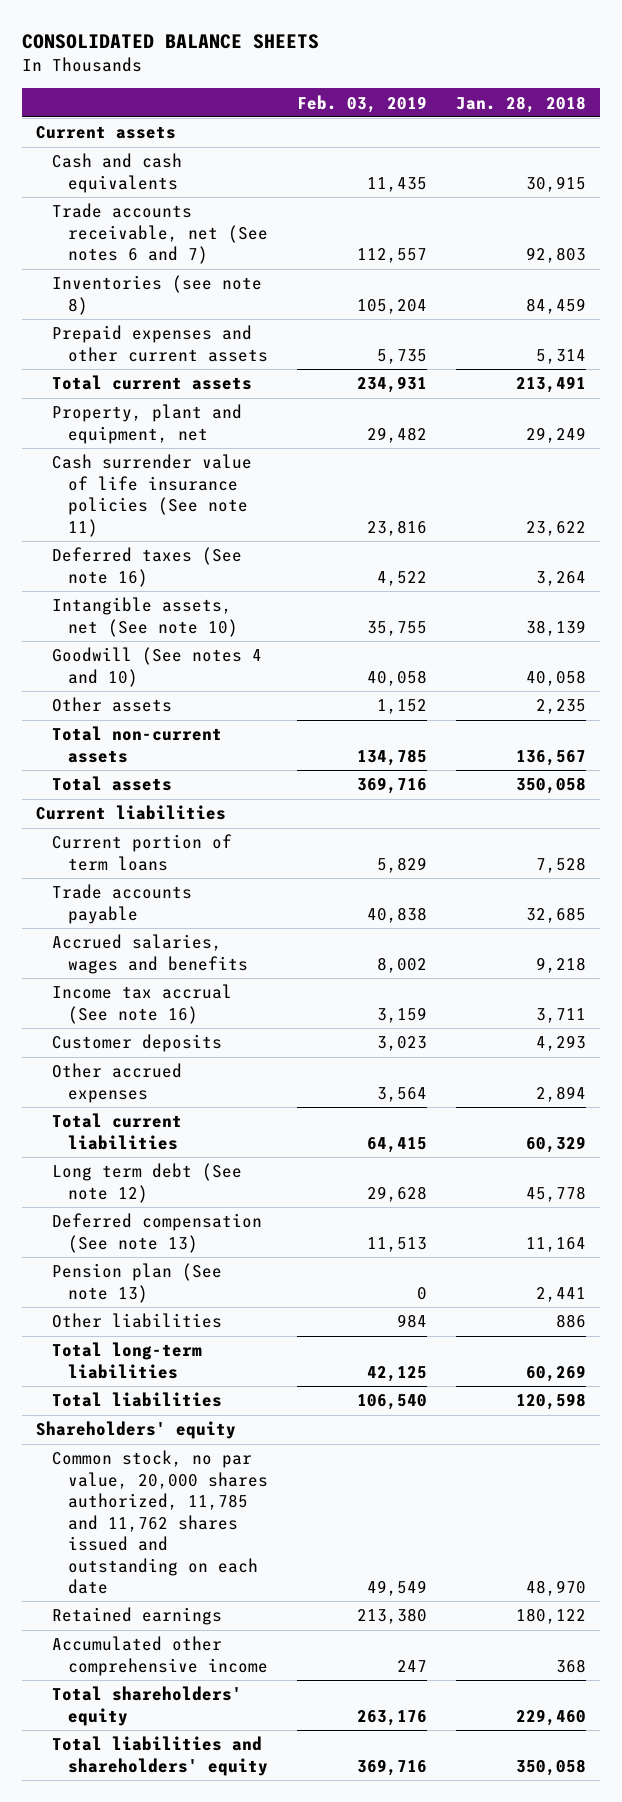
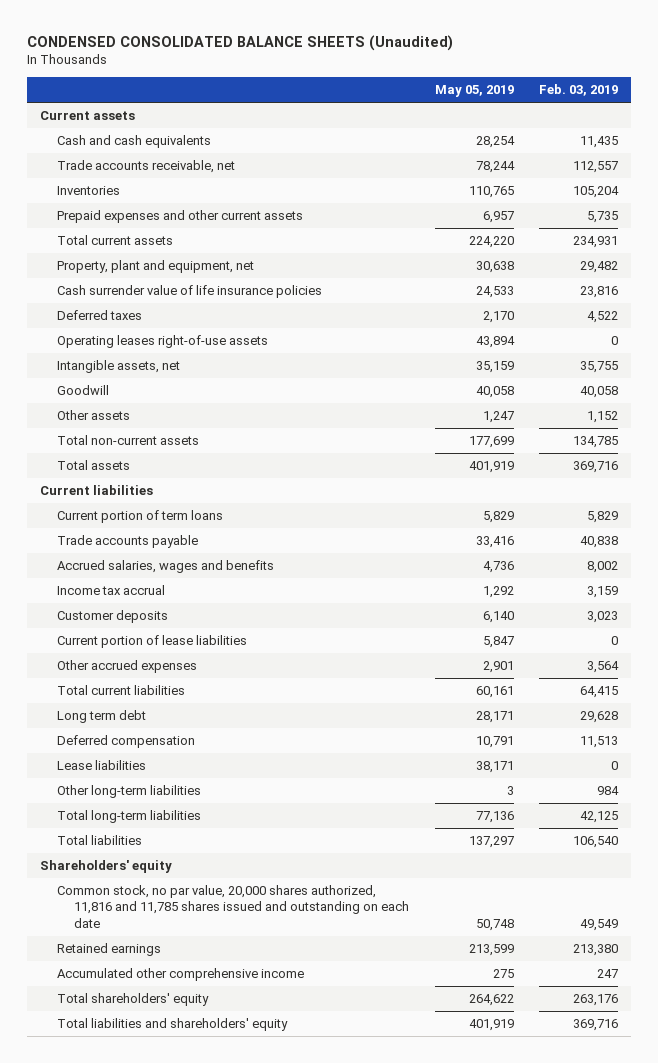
- CONSOLIDATED BALANCE SHEETS
+ CONDENSED CONSOLIDATED BALANCE SHEETS (Unaudited)
- | Feb. 03, 2019 | Jan. 28, 2018
+ | May 05, 2019 | Feb. 03, 2019
- Trade accounts receivable, net (See notes 6 and 7) | 112,557 | 92,803
- Inventories (see note 8) | 105,204 | 84,459
+ Trade accounts receivable, net | 78,244 | 112,557
+ Inventories | 110,765 | 105,204
- Cash surrender value of life insurance policies (See note 11) | 23,816 | 23,622
- Deferred taxes (See note 16) | 4,522 | 3,264
- Intangible assets, net (See note 10) | 35,755 | 38,139
- Goodwill (See notes 4 and 10) | 40,058 | 40,058
+ Cash surrender value of life insurance policies | 24,533 | 23,816
+ Deferred taxes | 2,170 | 4,522
+ Operating leases right-of-use assets | 43,894 | 0
+ Intangible assets, net | 35,159 | 35,755
+ Goodwill | 40,058 | 40,058
- Income tax accrual (See note 16) | 3,159 | 3,711
+ Income tax accrual | 1,292 | 3,159
+ Current portion of lease liabilities | 5,847 | 0
- Long term debt (See note 12) | 29,628 | 45,778
- Deferred compensation (See note 13) | 11,513 | 11,164
- Pension plan (See note 13) | 0 | 2,441
- Other liabilities | 984 | 886
+ Long term debt | 28,171 | 29,628
+ Deferred compensation | 10,791 | 11,513
+ Lease liabilities | 38,171 | 0
+ Other long-term liabilities | 3 | 984
- Common stock, no par value, 20,000 shares authorized, 11,785 and 11,762 shares issued and outstanding on each date | 49,549 | 48,970
+ Common stock, no par value, 20,000 shares authorized, 11,816 and 11,785 shares issued and outstanding on each date | 50,748 | 49,549

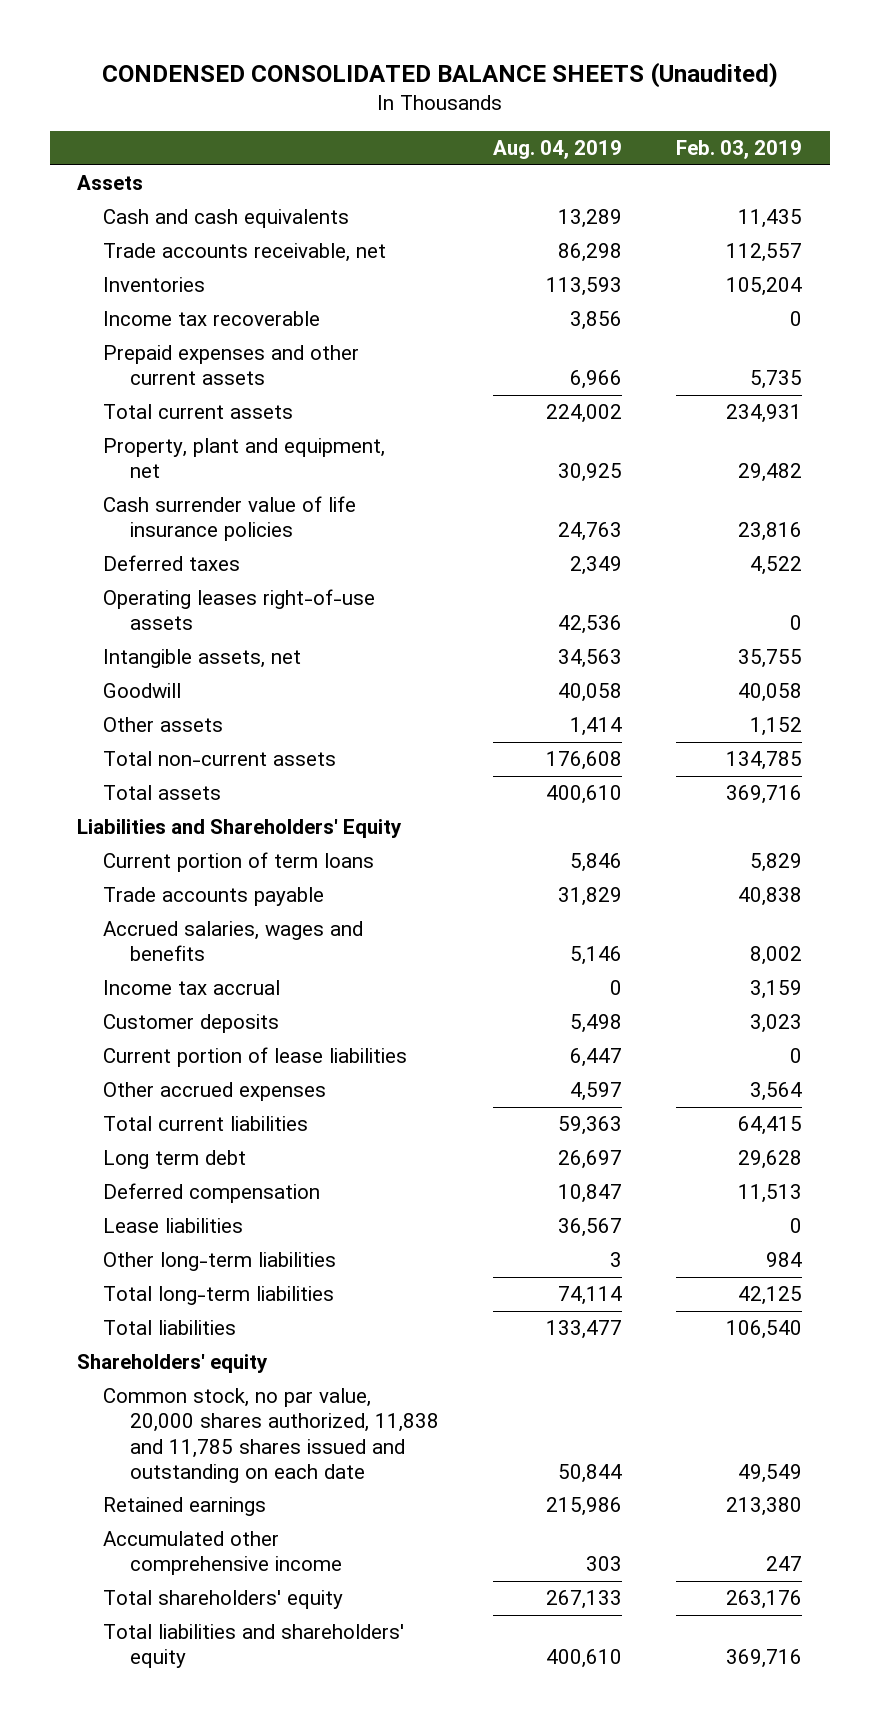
- | May 05, 2019 | Feb. 03, 2019
+ | Aug. 04, 2019 | Feb. 03, 2019
- Current assets
+ Assets
+ Income tax recoverable | 3,856 | 0
- Current liabilities
+ Liabilities and Shareholders' Equity
- Common stock, no par value, 20,000 shares authorized, 11,816 and 11,785 shares issued and outstanding on each date | 50,748 | 49,549
+ Common stock, no par value, 20,000 shares authorized, 11,838 and 11,785 shares issued and outstanding on each date | 50,844 | 49,549

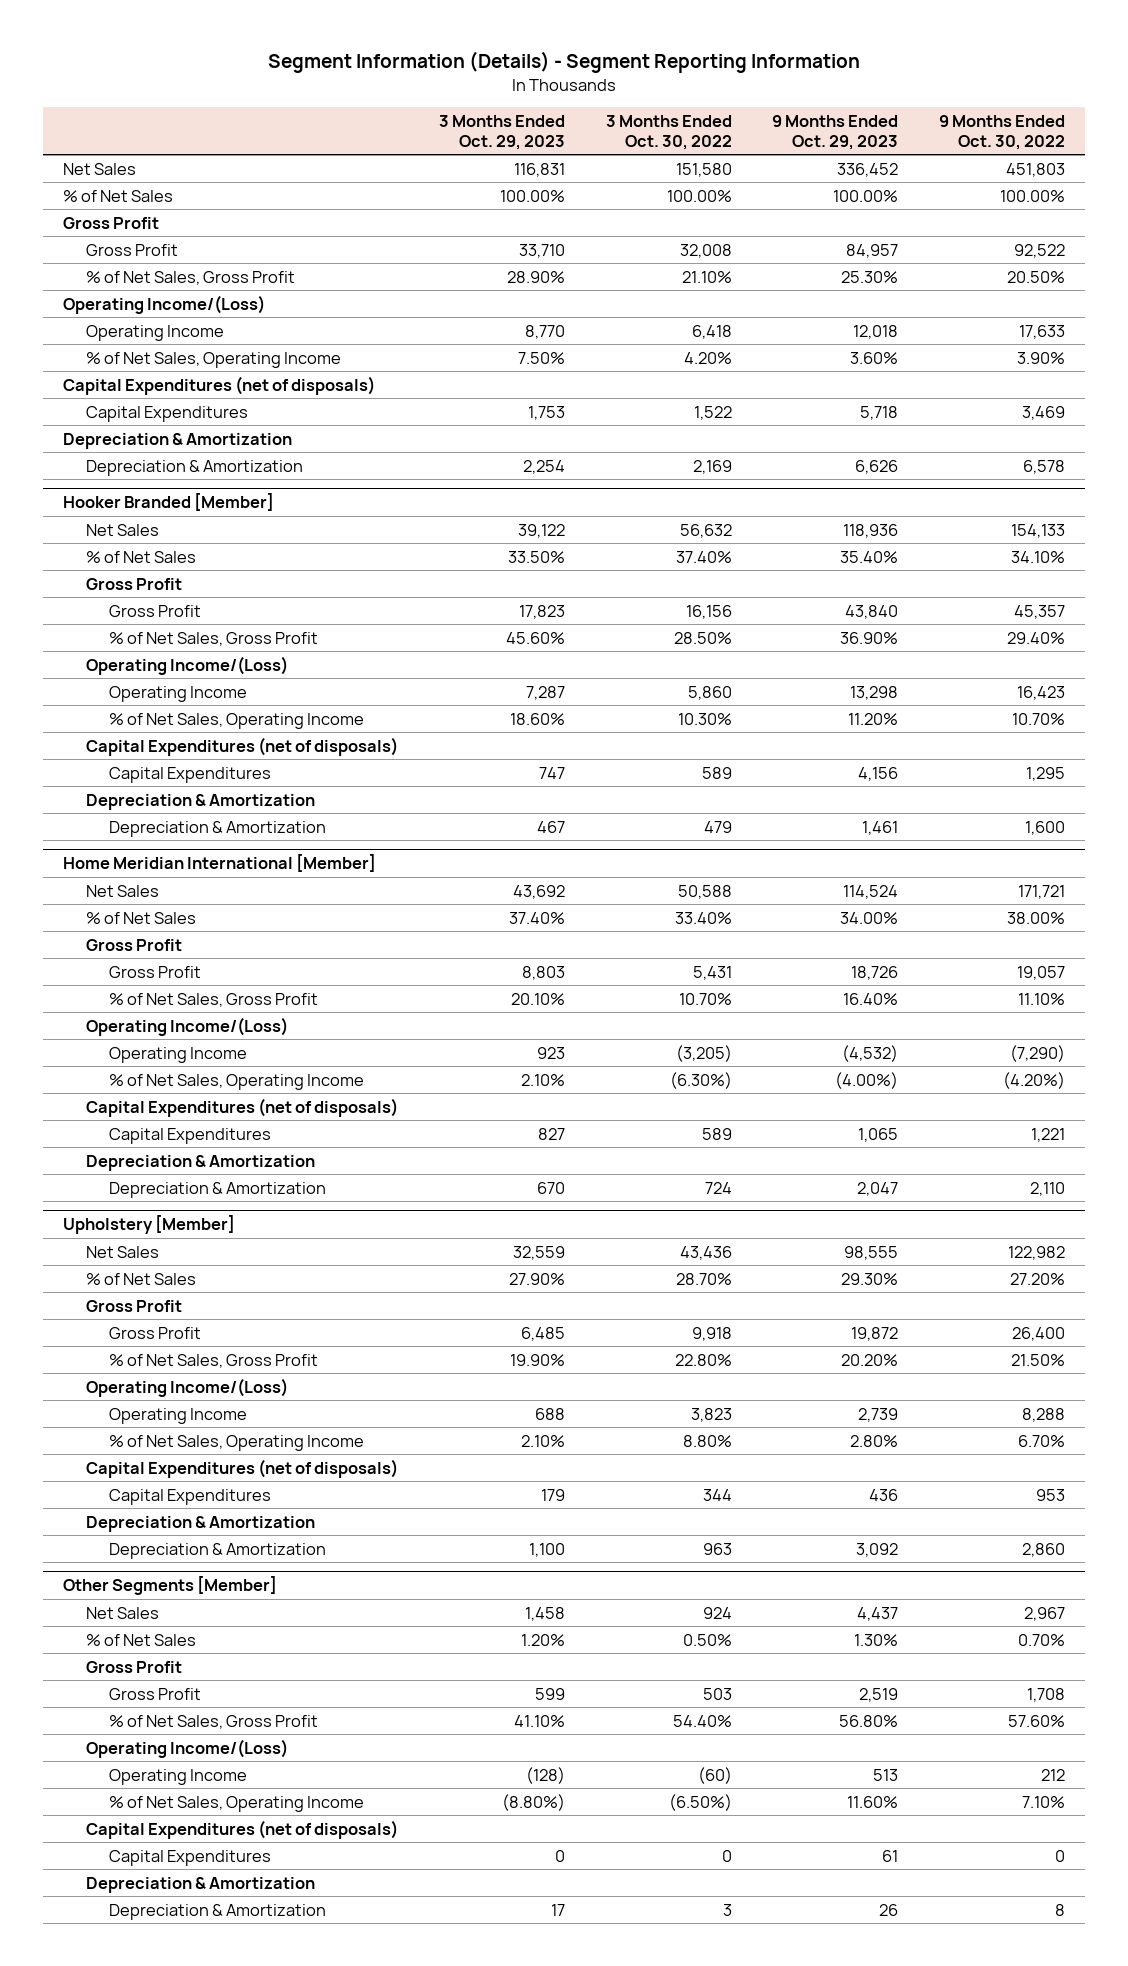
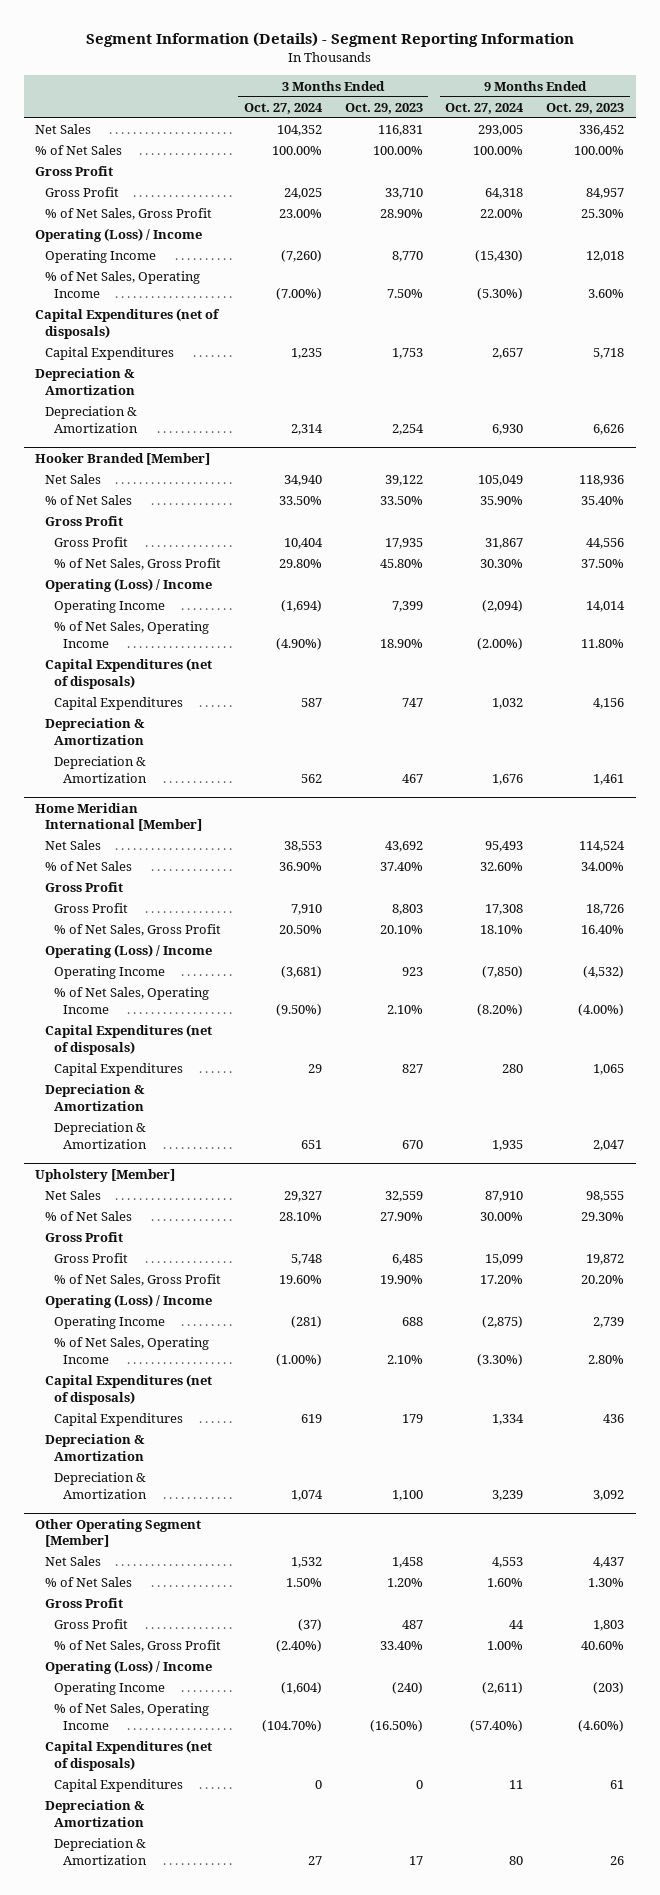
- | 3 Months Ended Oct. 29, 2023 | 3 Months Ended Oct. 30, 2022 | 9 Months Ended Oct. 29, 2023 | 9 Months Ended Oct. 30, 2022
+ | 3 Months Ended Oct. 27, 2024 | 3 Months Ended Oct. 29, 2023 | 9 Months Ended Oct. 27, 2024 | 9 Months Ended Oct. 29, 2023
- Operating Income/(Loss)
+ Operating (Loss) / Income
@ Hooker Branded [Member]
- Gross Profit | 17,823 | 16,156 | 43,840 | 45,357
- % of Net Sales, Gross Profit | 45.60% | 28.50% | 36.90% | 29.40%
- Operating Income/(Loss)
- Operating Income | 7,287 | 5,860 | 13,298 | 16,423
- % of Net Sales, Operating Income | 18.60% | 10.30% | 11.20% | 10.70%
+ Gross Profit | 10,404 | 17,935 | 31,867 | 44,556
+ % of Net Sales, Gross Profit | 29.80% | 45.80% | 30.30% | 37.50%
+ Operating (Loss) / Income
+ Operating Income | (1,694) | 7,399 | (2,094) | 14,014
+ % of Net Sales, Operating Income | (4.90%) | 18.90% | (2.00%) | 11.80%
@ Home Meridian International [Member]
- Operating Income/(Loss)
+ Operating (Loss) / Income
@ Upholstery [Member]
- Operating Income/(Loss)
+ Operating (Loss) / Income
- Other Segments [Member]
+ Other Operating Segment [Member]
- Gross Profit | 599 | 503 | 2,519 | 1,708
- % of Net Sales, Gross Profit | 41.10% | 54.40% | 56.80% | 57.60%
- Operating Income/(Loss)
- Operating Income | (128) | (60) | 513 | 212
- % of Net Sales, Operating Income | (8.80%) | (6.50%) | 11.60% | 7.10%
+ Gross Profit | (37) | 487 | 44 | 1,803
+ % of Net Sales, Gross Profit | (2.40%) | 33.40% | 1.00% | 40.60%
+ Operating (Loss) / Income
+ Operating Income | (1,604) | (240) | (2,611) | (203)
+ % of Net Sales, Operating Income | (104.70%) | (16.50%) | (57.40%) | (4.60%)

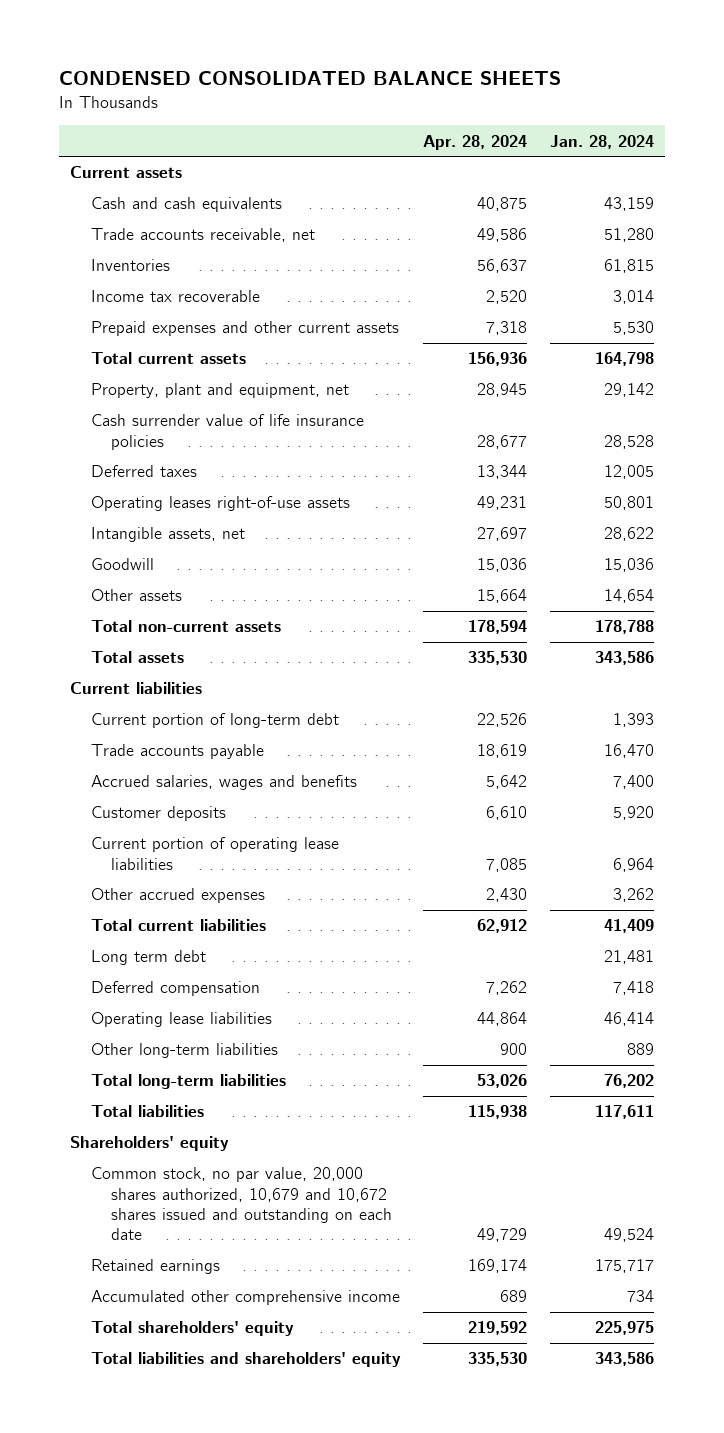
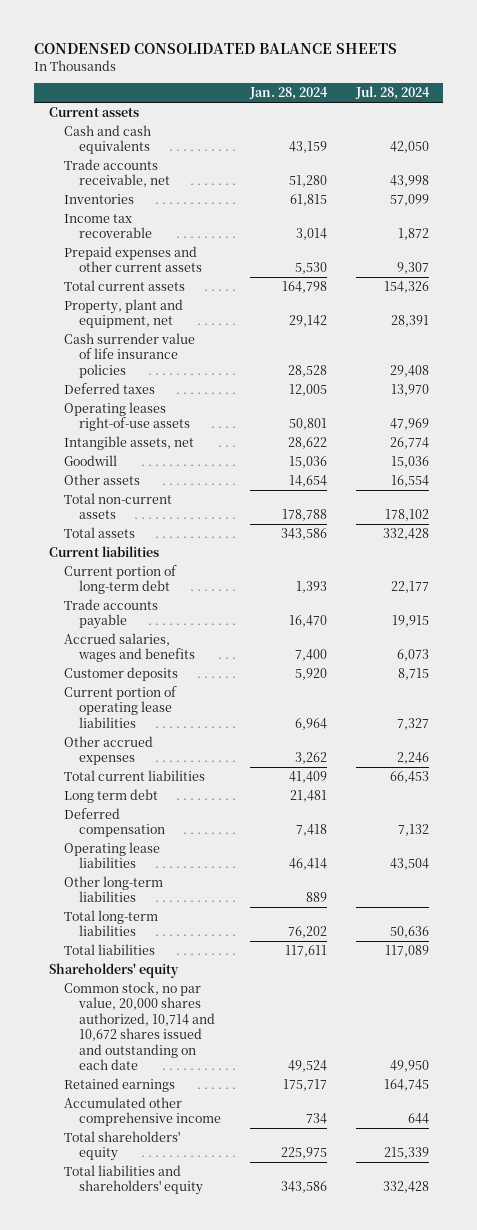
- | Apr. 28, 2024 | Jan. 28, 2024
+ | Jan. 28, 2024 | Jul. 28, 2024
- Common stock, no par value, 20,000 shares authorized, 10,679 and 10,672 shares issued and outstanding on each date | 49,729 | 49,524
+ Common stock, no par value, 20,000 shares authorized, 10,714 and 10,672 shares issued and outstanding on each date | 49,524 | 49,950

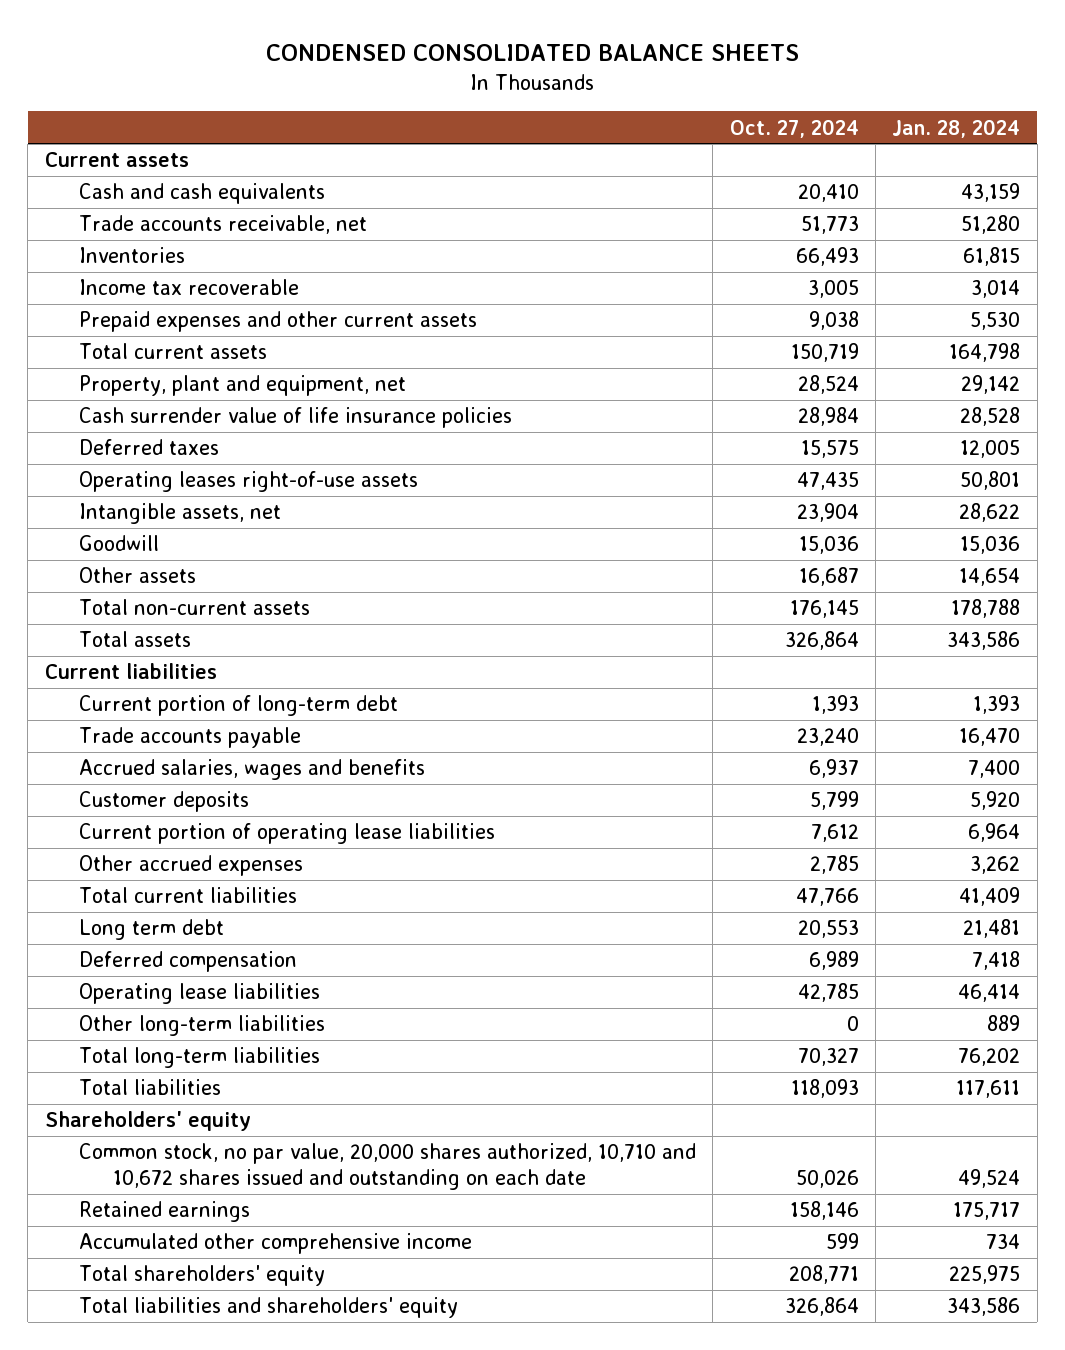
- | Jan. 28, 2024 | Jul. 28, 2024
+ | Oct. 27, 2024 | Jan. 28, 2024
- Common stock, no par value, 20,000 shares authorized, 10,714 and 10,672 shares issued and outstanding on each date | 49,524 | 49,950
+ Common stock, no par value, 20,000 shares authorized, 10,710 and 10,672 shares issued and outstanding on each date | 50,026 | 49,524

